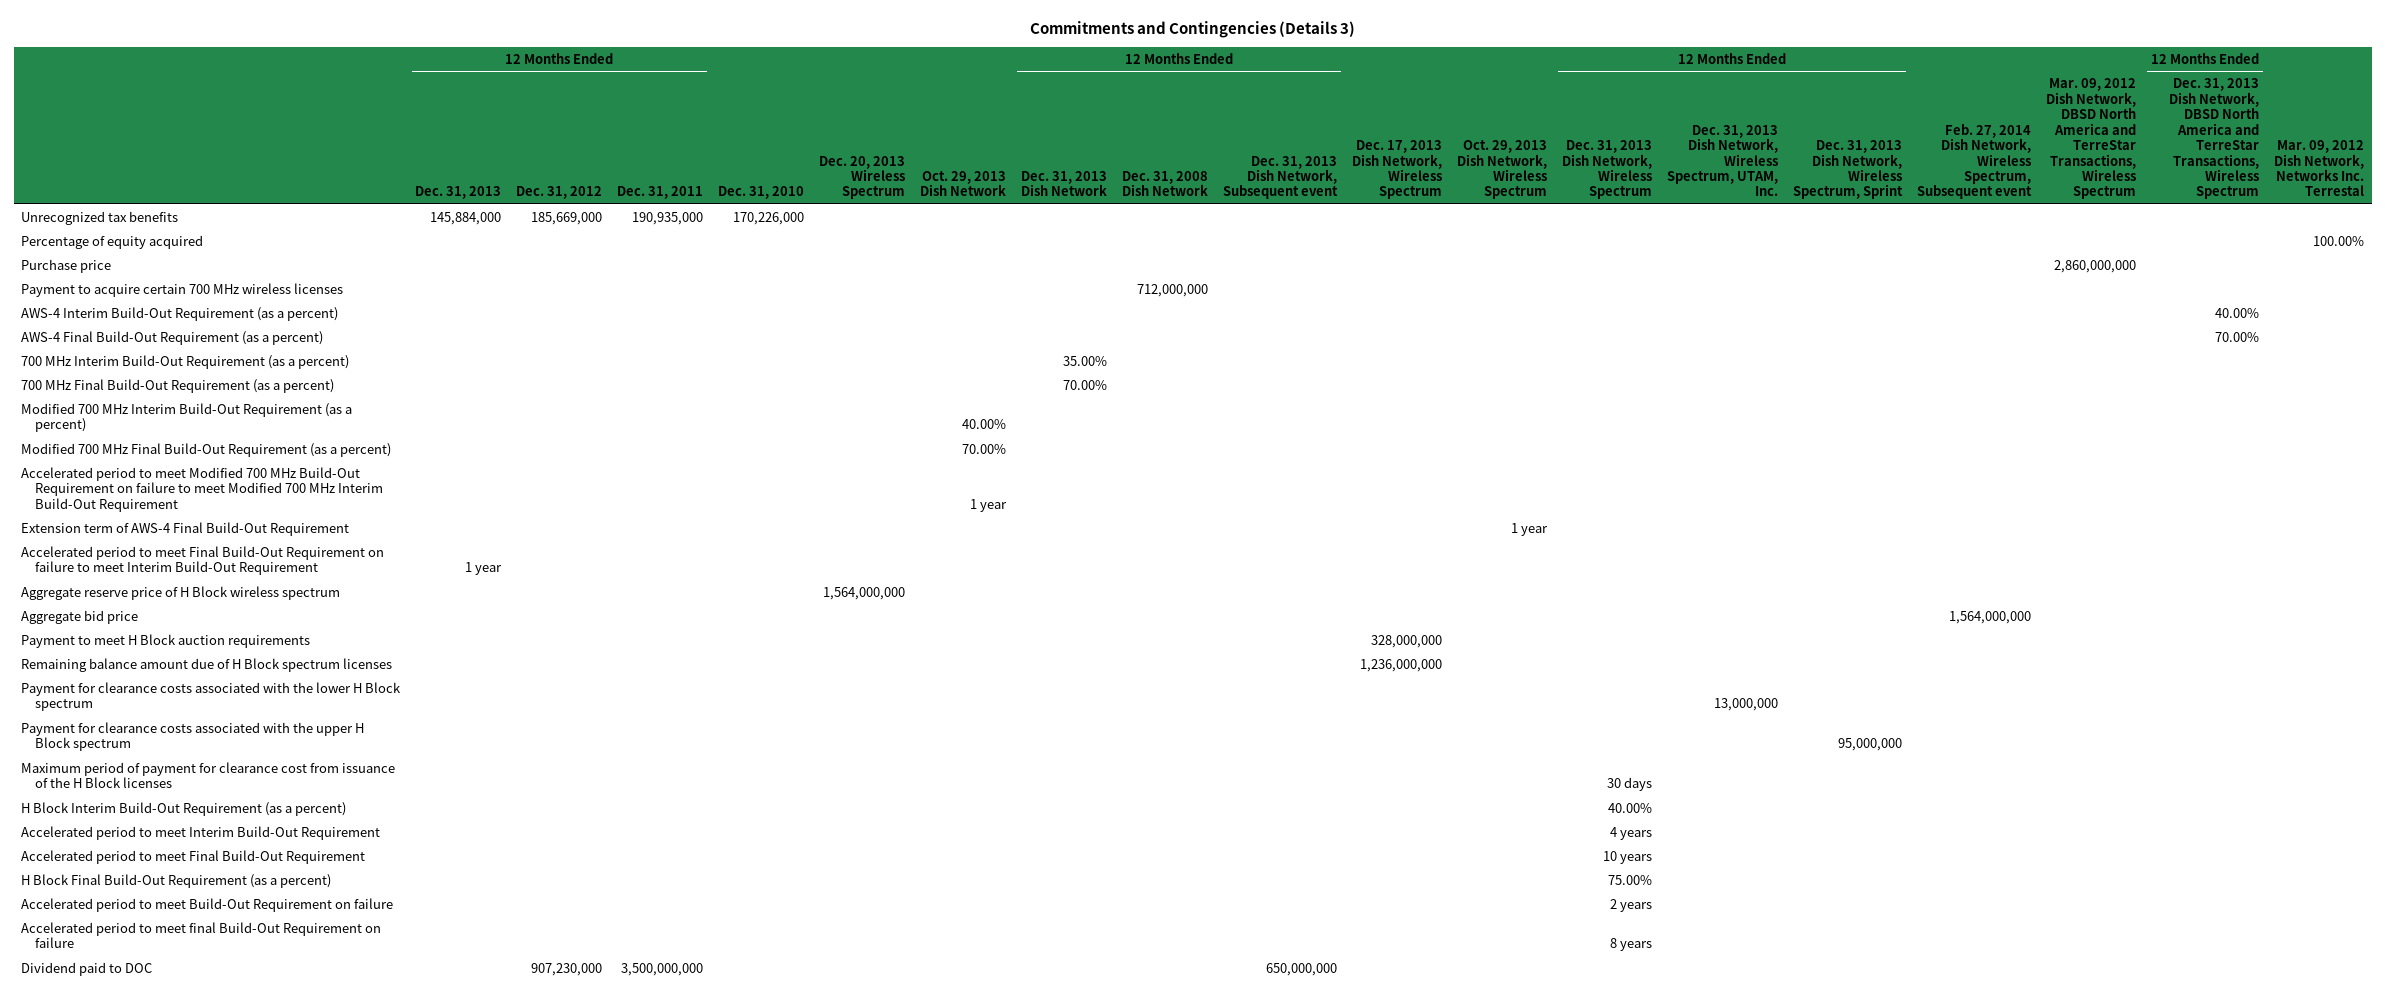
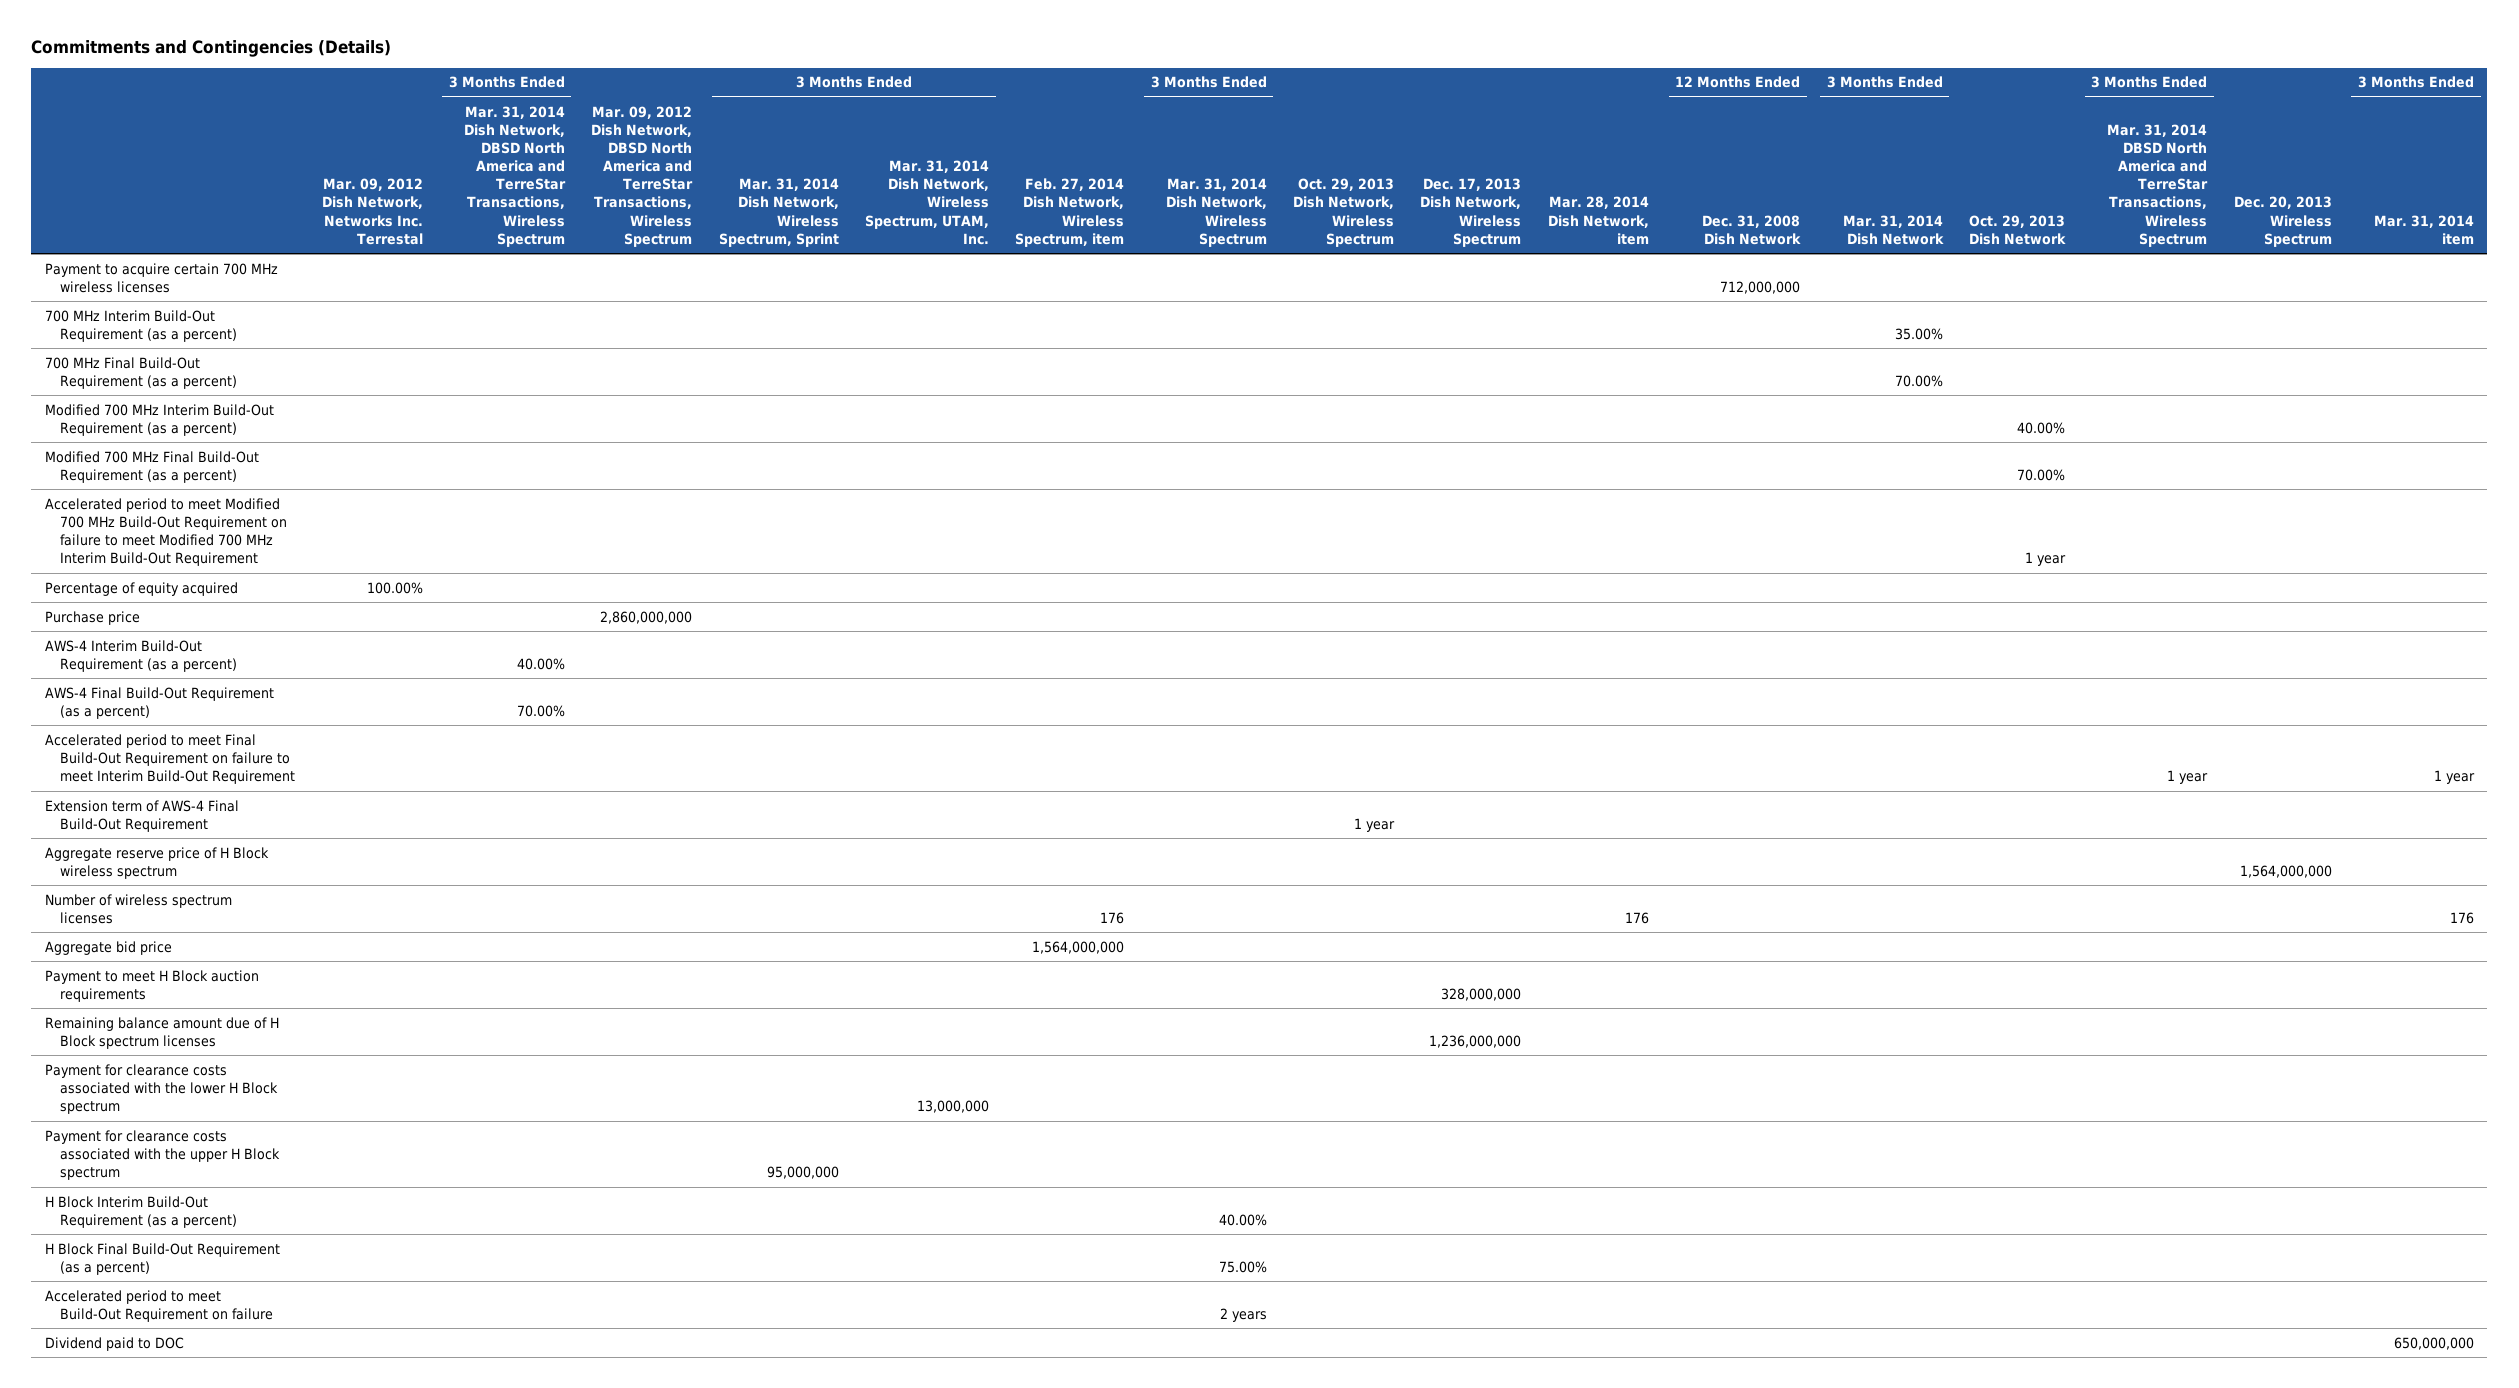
- Commitments and Contingencies (Details 3)
+ Commitments and Contingencies (Details)
- | 12 Months Ended Dec. 31, 2013 | 12 Months Ended Dec. 31, 2012 | 12 Months Ended Dec. 31, 2011 | Dec. 31, 2010 | Dec. 20, 2013 Wireless Spectrum | Oct. 29, 2013 Dish Network | 12 Months Ended Dec. 31, 2013 Dish Network | 12 Months Ended Dec. 31, 2008 Dish Network | 12 Months Ended Dec. 31, 2013 Dish Network, Subsequent event | Dec. 17, 2013 Dish Network, Wireless Spectrum | Oct. 29, 2013 Dish Network, Wireless Spectrum | 12 Months Ended Dec. 31, 2013 Dish Network, Wireless Spectrum | 12 Months Ended Dec. 31, 2013 Dish Network, Wireless Spectrum, UTAM, Inc. | 12 Months Ended Dec. 31, 2013 Dish Network, Wireless Spectrum, Sprint | Feb. 27, 2014 Dish Network, Wireless Spectrum, Subsequent event | Mar. 09, 2012 Dish Network, DBSD North America and TerreStar Transactions, Wireless Spectrum | 12 Months Ended Dec. 31, 2013 Dish Network, DBSD North America and TerreStar Transactions, Wireless Spectrum | Mar. 09, 2012 Dish Network, Networks Inc. Terrestal
+ | Mar. 09, 2012 Dish Network, Networks Inc. Terrestal | 3 Months Ended Mar. 31, 2014 Dish Network, DBSD North America and TerreStar Transactions, Wireless Spectrum | Mar. 09, 2012 Dish Network, DBSD North America and TerreStar Transactions, Wireless Spectrum | 3 Months Ended Mar. 31, 2014 Dish Network, Wireless Spectrum, Sprint | 3 Months Ended Mar. 31, 2014 Dish Network, Wireless Spectrum, UTAM, Inc. | Feb. 27, 2014 Dish Network, Wireless Spectrum, item | 3 Months Ended Mar. 31, 2014 Dish Network, Wireless Spectrum | Oct. 29, 2013 Dish Network, Wireless Spectrum | Dec. 17, 2013 Dish Network, Wireless Spectrum | Mar. 28, 2014 Dish Network, item | 12 Months Ended Dec. 31, 2008 Dish Network | 3 Months Ended Mar. 31, 2014 Dish Network | Oct. 29, 2013 Dish Network | 3 Months Ended Mar. 31, 2014 DBSD North America and TerreStar Transactions, Wireless Spectrum | Dec. 20, 2013 Wireless Spectrum | 3 Months Ended Mar. 31, 2014 item
- Unrecognized tax benefits | 145,884,000 | 185,669,000 | 190,935,000 | 170,226,000 | | | | | | | | | | | | | |
moved down: Percentage of equity acquired | 100.00% | | | | | | | | | | | | | | |
moved down: Purchase price | | | 2,860,000,000 | | | | | | | | | | | | |
moved down: AWS-4 Interim Build-Out Requirement (as a percent) | | 40.00% | | | | | | | | | | | | | |
moved down: AWS-4 Final Build-Out Requirement (as a percent) | | 70.00% | | | | | | | | | | | | | |
moved down: Extension term of AWS-4 Final Build-Out Requirement | | | | | | | | 1 year | | | | | | | |
+ Number of wireless spectrum licenses | | | | | | 176 | | | | 176 | | | | | | 176
- Maximum period of payment for clearance cost from issuance of the H Block licenses | | | | | | | | | | | | 30 days | | | | | |
- Accelerated period to meet Interim Build-Out Requirement | | | | | | | | | | | | 4 years | | | | | |
- Accelerated period to meet Final Build-Out Requirement | | | | | | | | | | | | 10 years | | | | | |
- Accelerated period to meet final Build-Out Requirement on failure | | | | | | | | | | | | 8 years | | | | | |

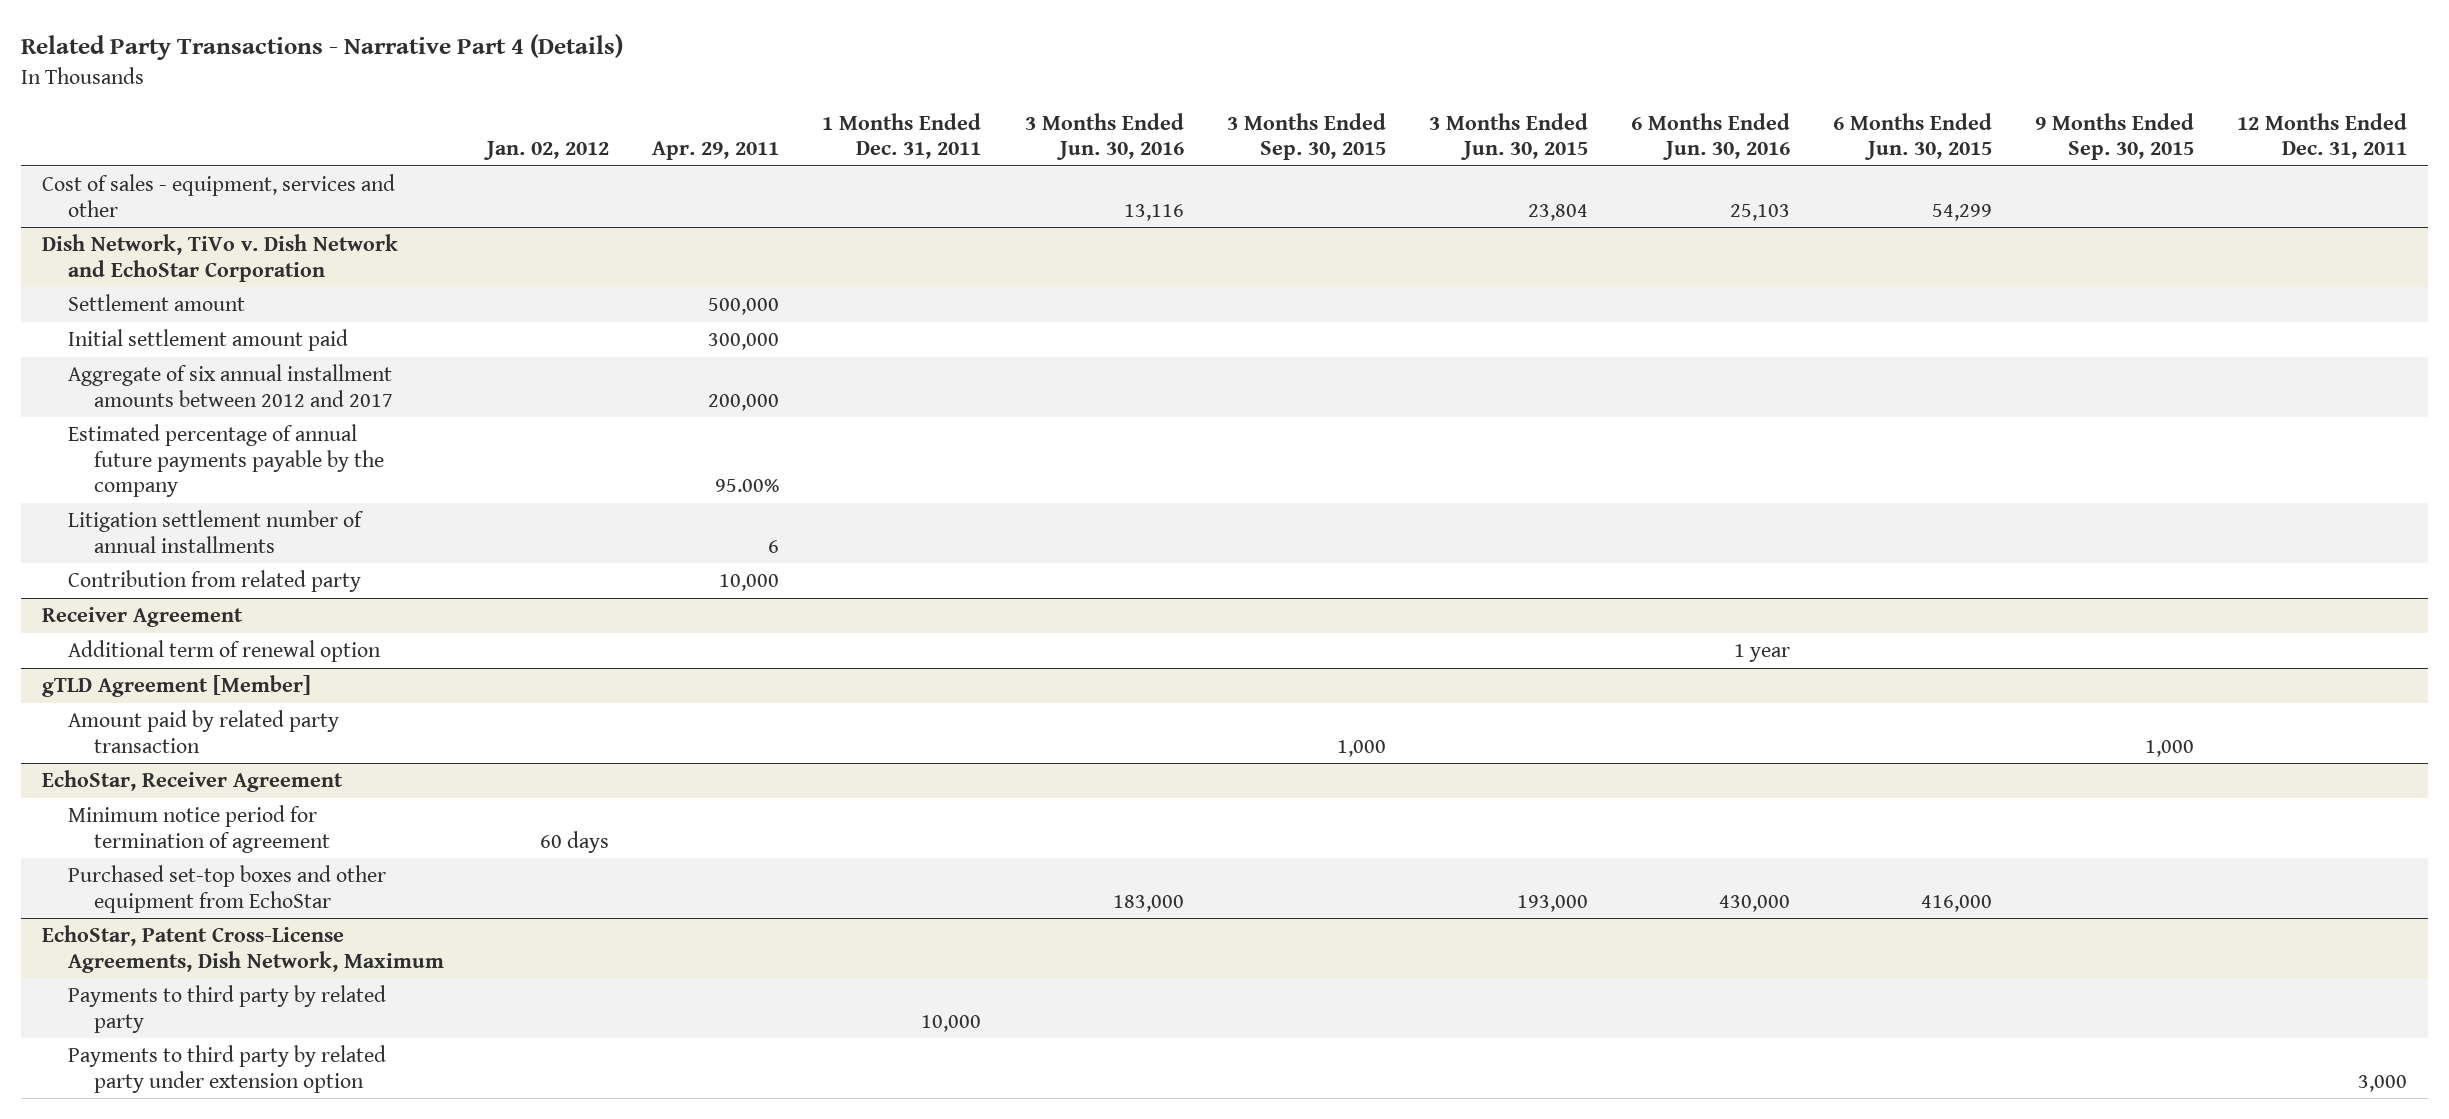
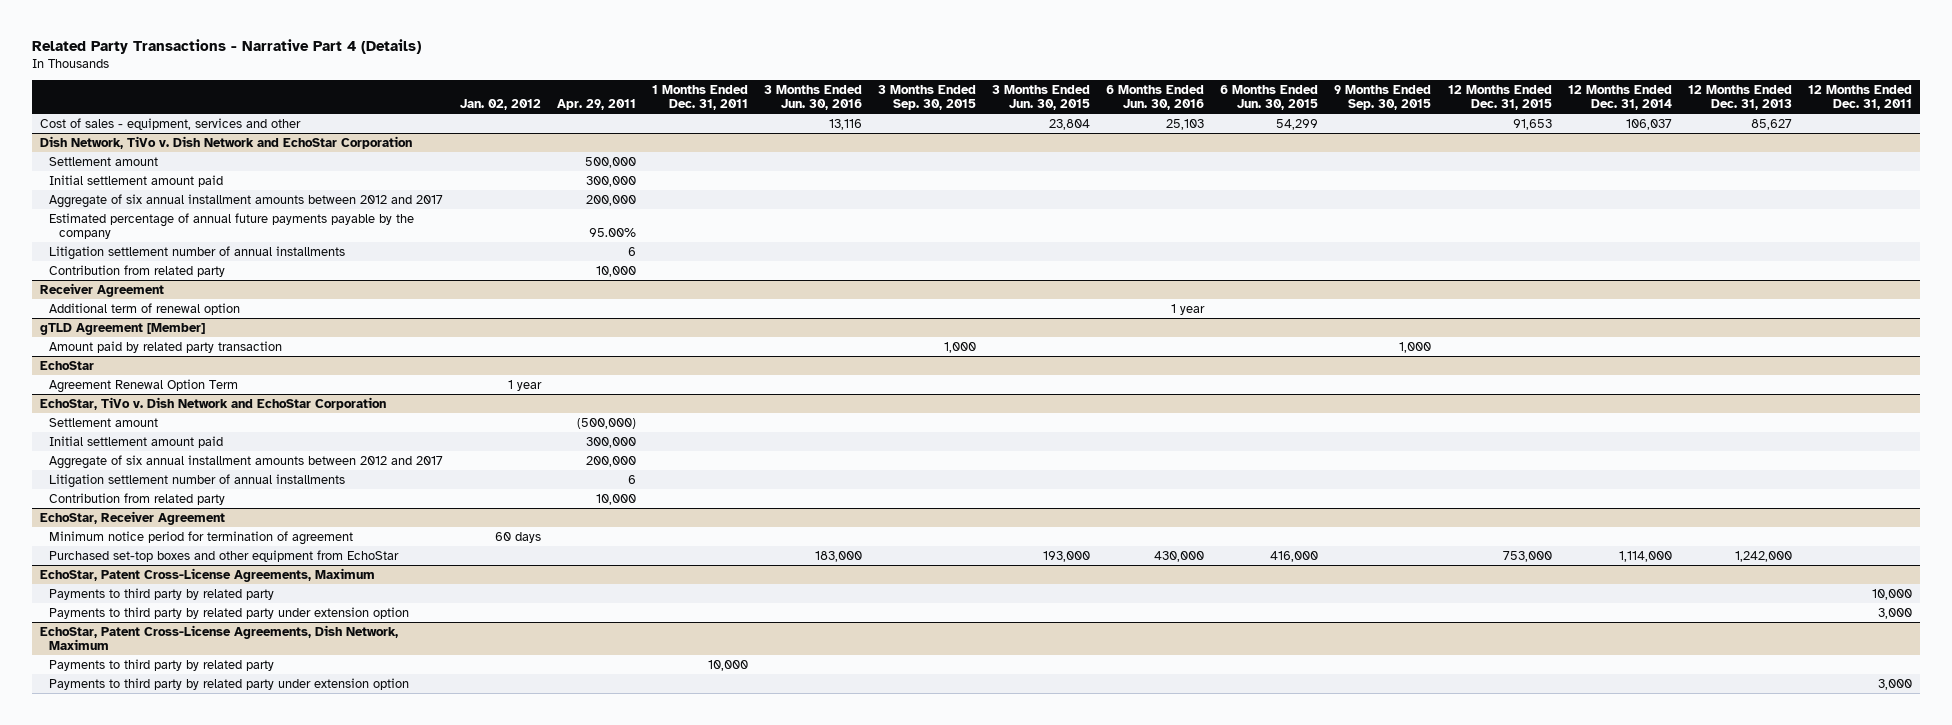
- | Jan. 02, 2012 | Apr. 29, 2011 | 1 Months Ended Dec. 31, 2011 | 3 Months Ended Jun. 30, 2016 | 3 Months Ended Sep. 30, 2015 | 3 Months Ended Jun. 30, 2015 | 6 Months Ended Jun. 30, 2016 | 6 Months Ended Jun. 30, 2015 | 9 Months Ended Sep. 30, 2015 | 12 Months Ended Dec. 31, 2011
+ | Jan. 02, 2012 | Apr. 29, 2011 | 1 Months Ended Dec. 31, 2011 | 3 Months Ended Jun. 30, 2016 | 3 Months Ended Sep. 30, 2015 | 3 Months Ended Jun. 30, 2015 | 6 Months Ended Jun. 30, 2016 | 6 Months Ended Jun. 30, 2015 | 9 Months Ended Sep. 30, 2015 | 12 Months Ended Dec. 31, 2015 | 12 Months Ended Dec. 31, 2014 | 12 Months Ended Dec. 31, 2013 | 12 Months Ended Dec. 31, 2011
+ EchoStar
+ Agreement Renewal Option Term | 1 year | | | | | | | | | | | |
+ EchoStar, TiVo v. Dish Network and EchoStar Corporation
+ Settlement amount | | (500,000) | | | | | | | | | | |
+ Initial settlement amount paid | | 300,000 | | | | | | | | | | |
+ Aggregate of six annual installment amounts between 2012 and 2017 | | 200,000 | | | | | | | | | | |
+ Litigation settlement number of annual installments | | 6 | | | | | | | | | | |
+ Contribution from related party | | 10,000 | | | | | | | | | | |
+ EchoStar, Patent Cross-License Agreements, Maximum
+ Payments to third party by related party | | | | | | | | | | | | | 10,000
+ Payments to third party by related party under extension option | | | | | | | | | | | | | 3,000

